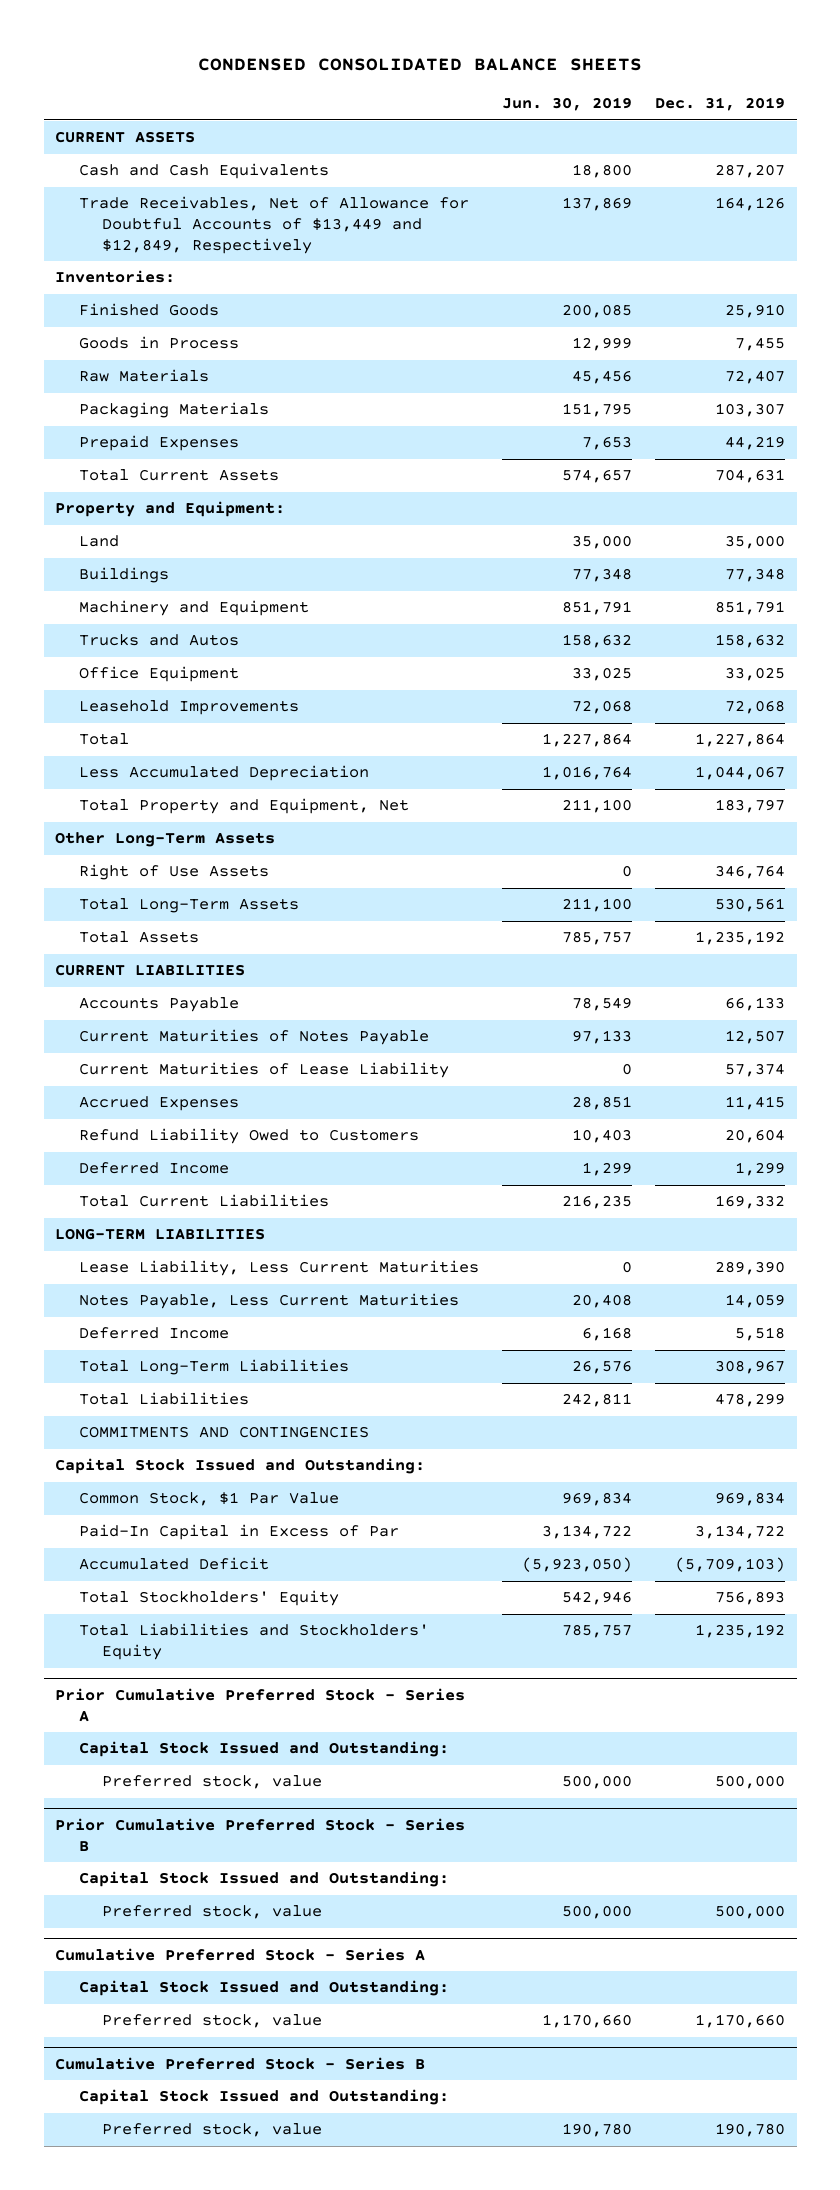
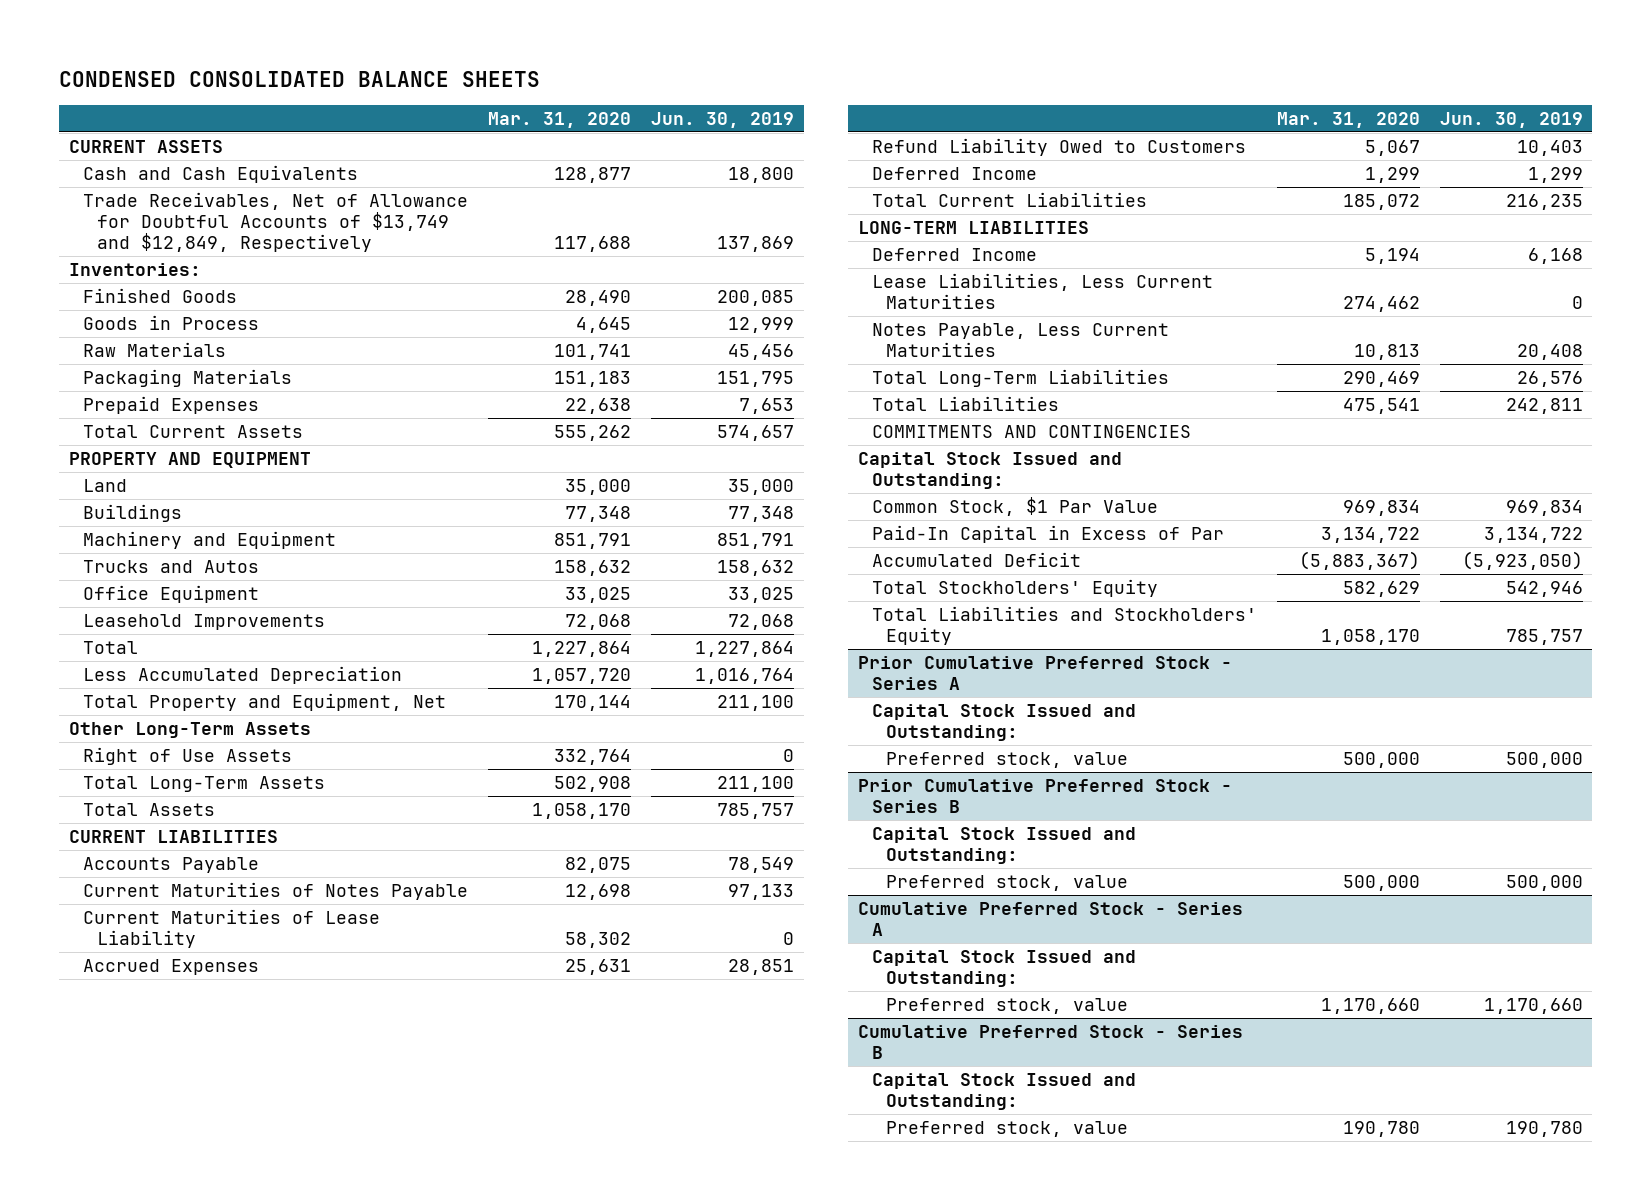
- | Jun. 30, 2019 | Dec. 31, 2019
+ | Mar. 31, 2020 | Jun. 30, 2019
- Trade Receivables, Net of Allowance for Doubtful Accounts of $13,449 and $12,849, Respectively | 137,869 | 164,126
+ Trade Receivables, Net of Allowance for Doubtful Accounts of $13,749 and $12,849, Respectively | 117,688 | 137,869
- Property and Equipment:
+ PROPERTY AND EQUIPMENT
- Lease Liability, Less Current Maturities | 0 | 289,390
+ Lease Liabilities, Less Current Maturities | 274,462 | 0
moved down: Notes Payable, Less Current Maturities | 10,813 | 20,408

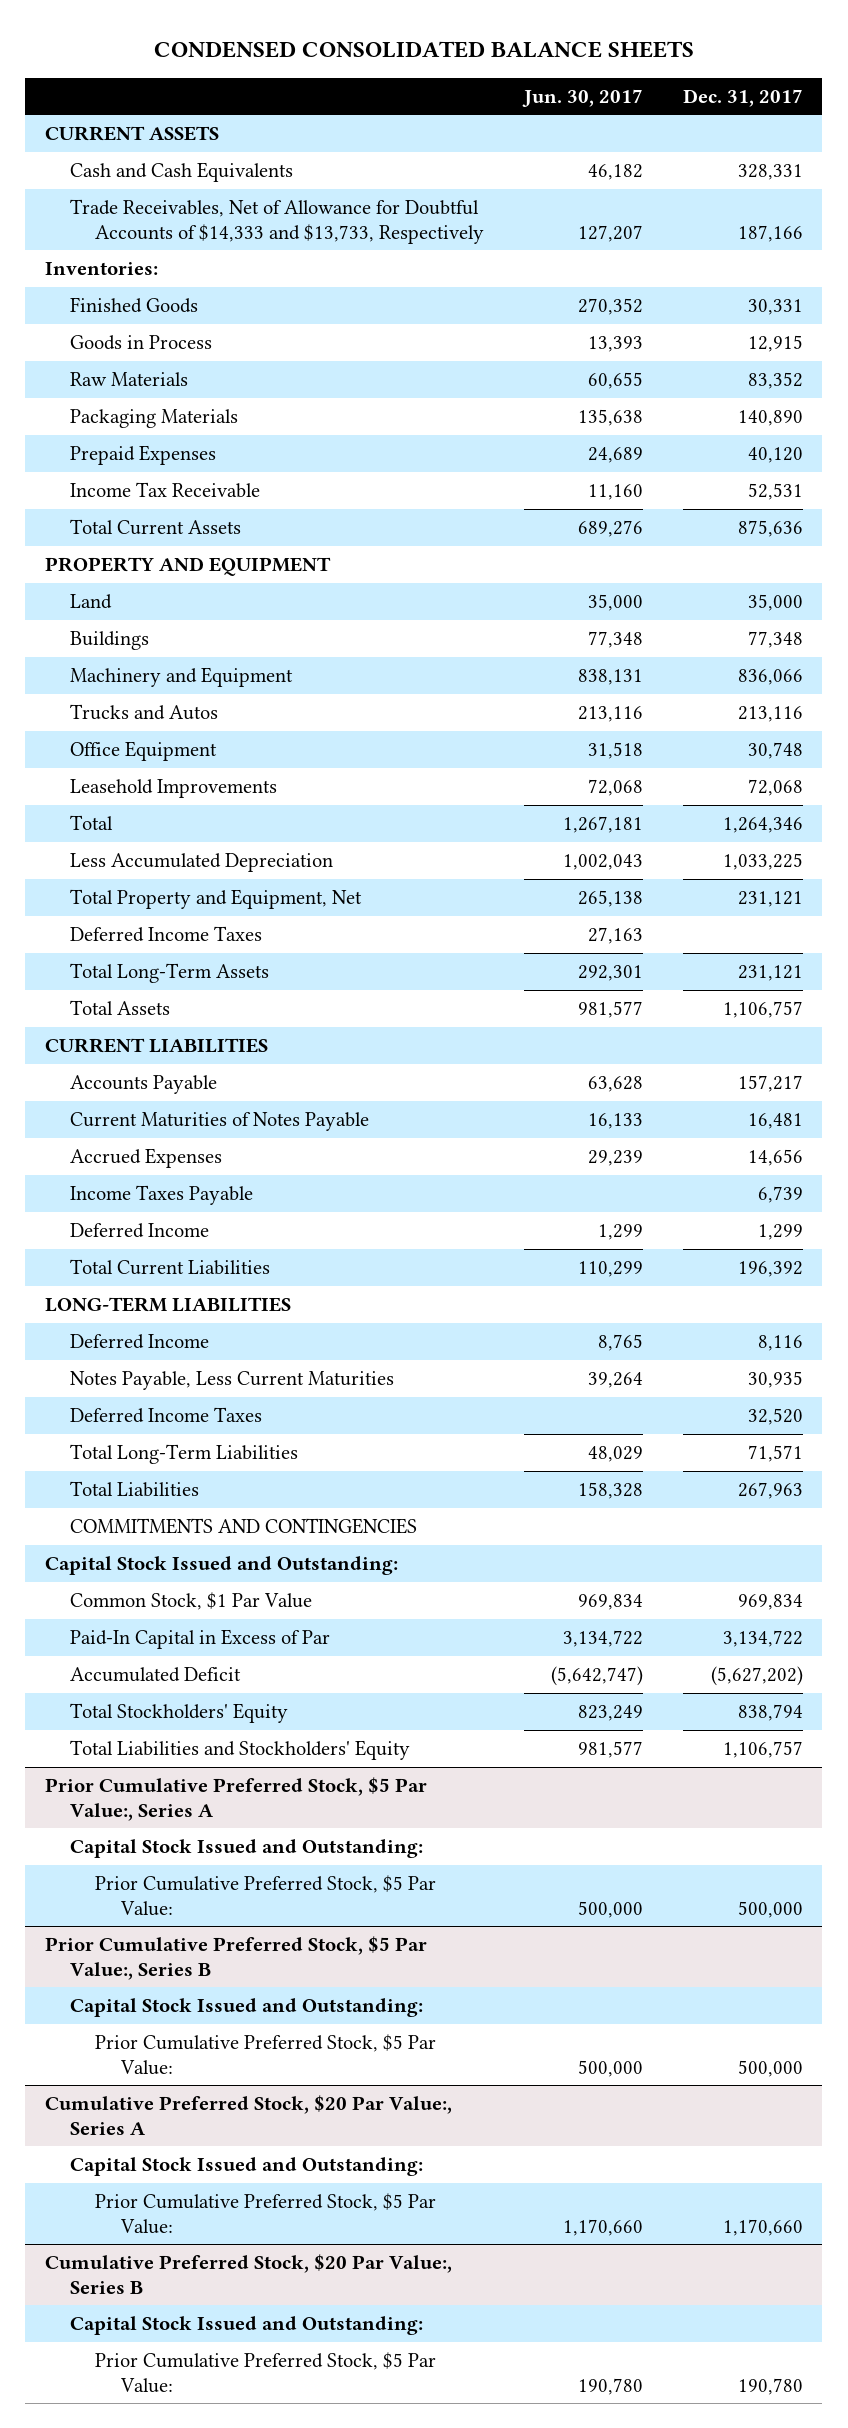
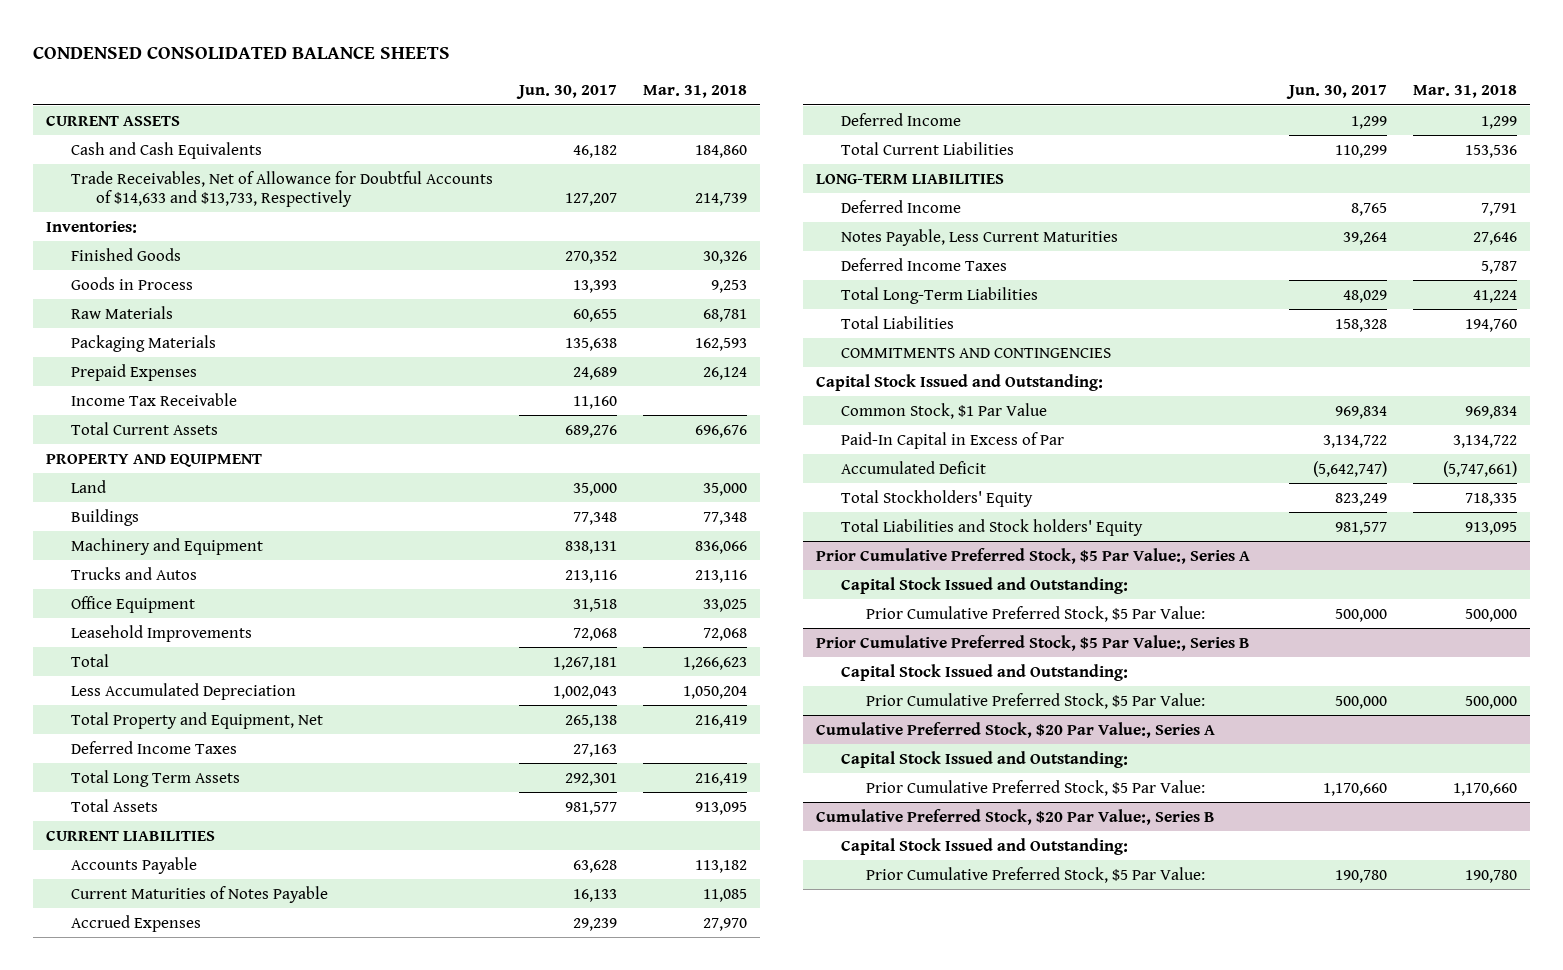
- | Jun. 30, 2017 | Dec. 31, 2017
+ | Jun. 30, 2017 | Mar. 31, 2018
- Trade Receivables, Net of Allowance for Doubtful Accounts of $14,333 and $13,733, Respectively | 127,207 | 187,166
+ Trade Receivables, Net of Allowance for Doubtful Accounts of $14,633 and $13,733, Respectively | 127,207 | 214,739
- Total Long-Term Assets | 292,301 | 231,121
+ Total Long Term Assets | 292,301 | 216,419
- Income Taxes Payable | | 6,739
- Total Liabilities and Stockholders' Equity | 981,577 | 1,106,757
+ Total Liabilities and Stock holders' Equity | 981,577 | 913,095

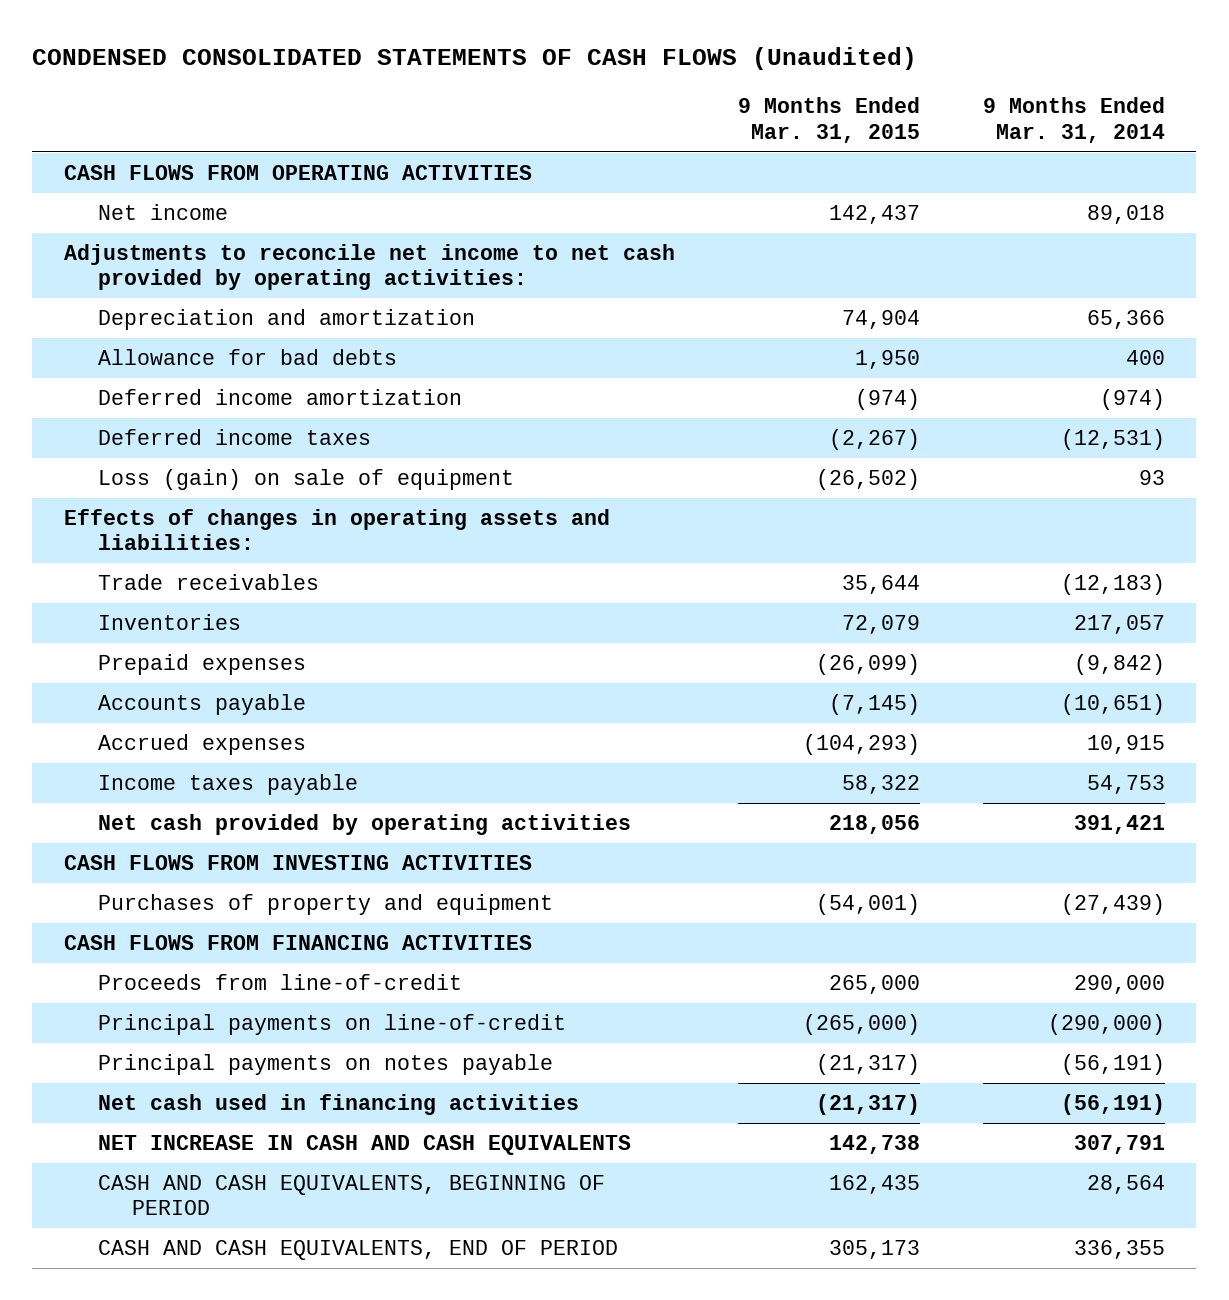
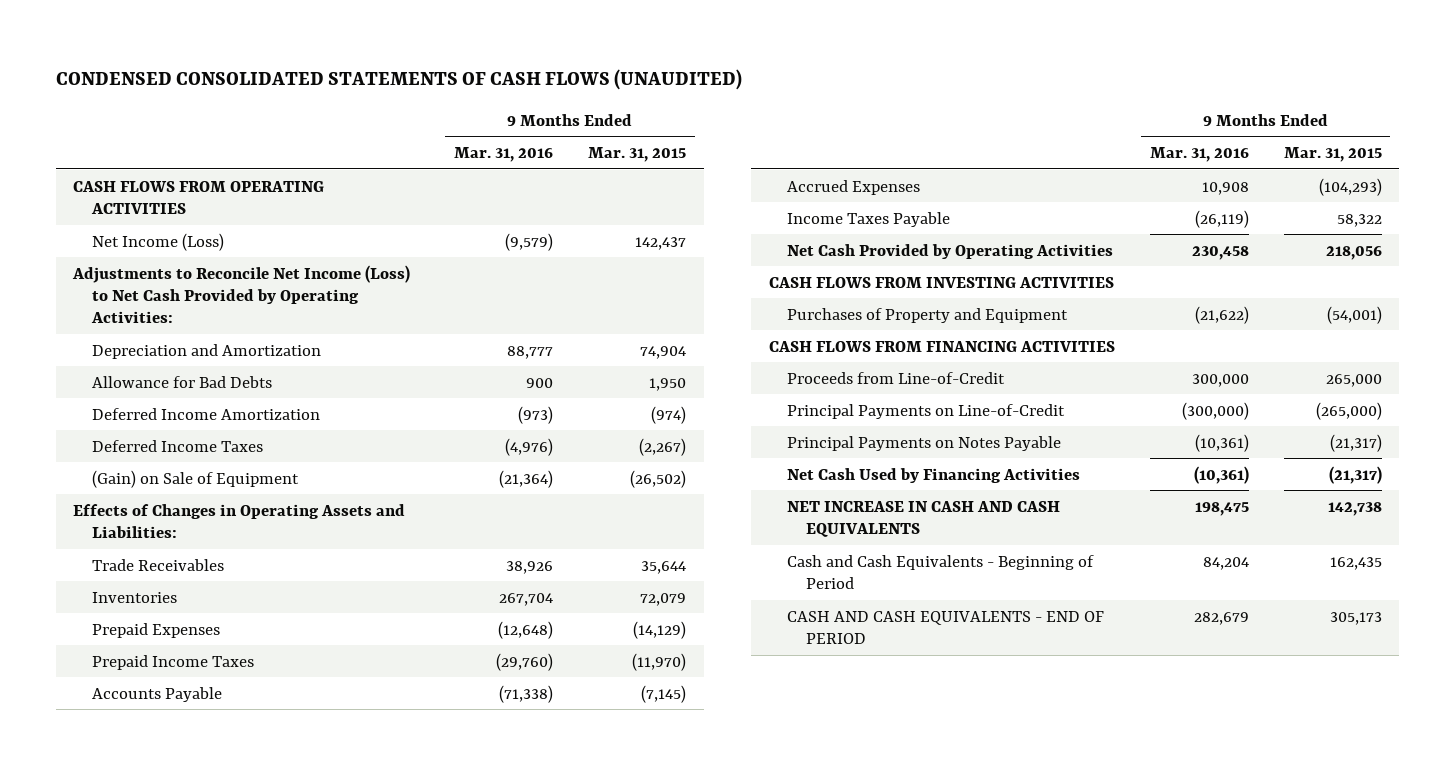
- CONDENSED CONSOLIDATED STATEMENTS OF CASH FLOWS (Unaudited)
+ CONDENSED CONSOLIDATED STATEMENTS OF CASH FLOWS (UNAUDITED)
- | 9 Months Ended Mar. 31, 2015 | 9 Months Ended Mar. 31, 2014
+ | 9 Months Ended Mar. 31, 2016 | 9 Months Ended Mar. 31, 2015
- Net income | 142,437 | 89,018
- Adjustments to reconcile net income to net cash provided by operating activities:
- Depreciation and amortization | 74,904 | 65,366
- Allowance for bad debts | 1,950 | 400
- Deferred income amortization | (974) | (974)
- Deferred income taxes | (2,267) | (12,531)
- Loss (gain) on sale of equipment | (26,502) | 93
- Effects of changes in operating assets and liabilities:
- Trade receivables | 35,644 | (12,183)
+ Net Income (Loss) | (9,579) | 142,437
+ Adjustments to Reconcile Net Income (Loss) to Net Cash Provided by Operating Activities:
+ Depreciation and Amortization | 88,777 | 74,904
+ Allowance for Bad Debts | 900 | 1,950
+ Deferred Income Amortization | (973) | (974)
+ Deferred Income Taxes | (4,976) | (2,267)
+ (Gain) on Sale of Equipment | (21,364) | (26,502)
+ Effects of Changes in Operating Assets and Liabilities:
+ Trade Receivables | 38,926 | 35,644
- Prepaid expenses | (26,099) | (9,842)
- Accounts payable | (7,145) | (10,651)
- Accrued expenses | (104,293) | 10,915
- Income taxes payable | 58,322 | 54,753
- Net cash provided by operating activities | 218,056 | 391,421
+ Prepaid Expenses | (12,648) | (14,129)
+ Prepaid Income Taxes | (29,760) | (11,970)
+ Accounts Payable | (71,338) | (7,145)
+ Accrued Expenses | 10,908 | (104,293)
+ Income Taxes Payable | (26,119) | 58,322
+ Net Cash Provided by Operating Activities | 230,458 | 218,056
- Purchases of property and equipment | (54,001) | (27,439)
+ Purchases of Property and Equipment | (21,622) | (54,001)
- Proceeds from line-of-credit | 265,000 | 290,000
- Principal payments on line-of-credit | (265,000) | (290,000)
- Principal payments on notes payable | (21,317) | (56,191)
- Net cash used in financing activities | (21,317) | (56,191)
+ Proceeds from Line-of-Credit | 300,000 | 265,000
+ Principal Payments on Line-of-Credit | (300,000) | (265,000)
+ Principal Payments on Notes Payable | (10,361) | (21,317)
+ Net Cash Used by Financing Activities | (10,361) | (21,317)
- CASH AND CASH EQUIVALENTS, BEGINNING OF PERIOD | 162,435 | 28,564
- CASH AND CASH EQUIVALENTS, END OF PERIOD | 305,173 | 336,355
+ Cash and Cash Equivalents - Beginning of Period | 84,204 | 162,435
+ CASH AND CASH EQUIVALENTS - END OF PERIOD | 282,679 | 305,173

